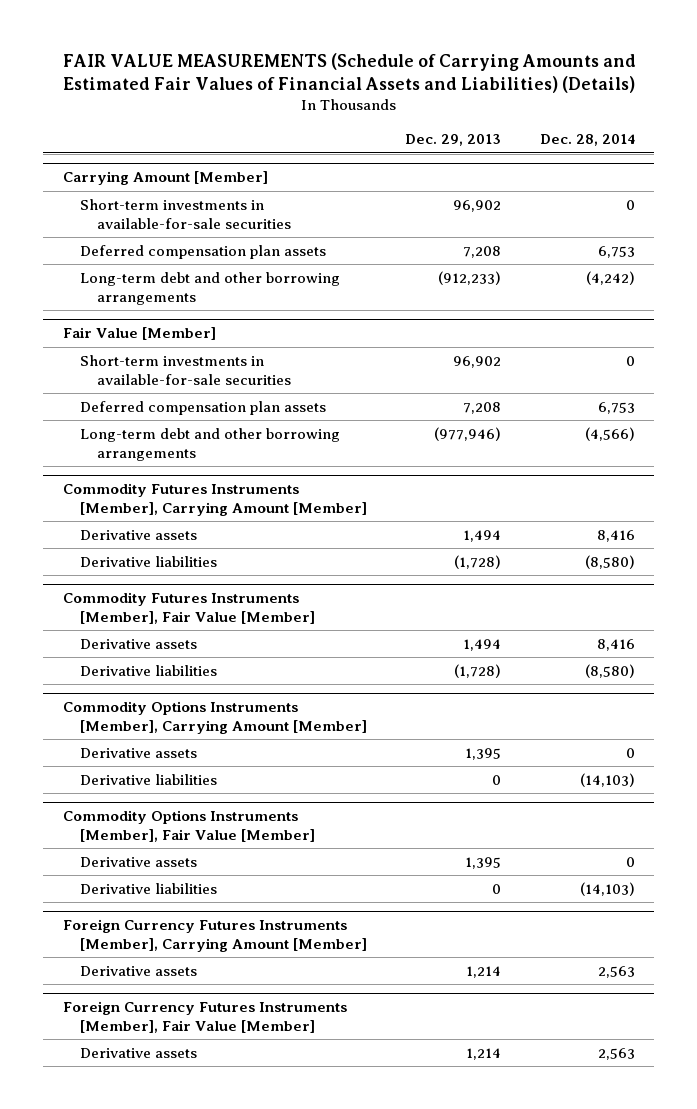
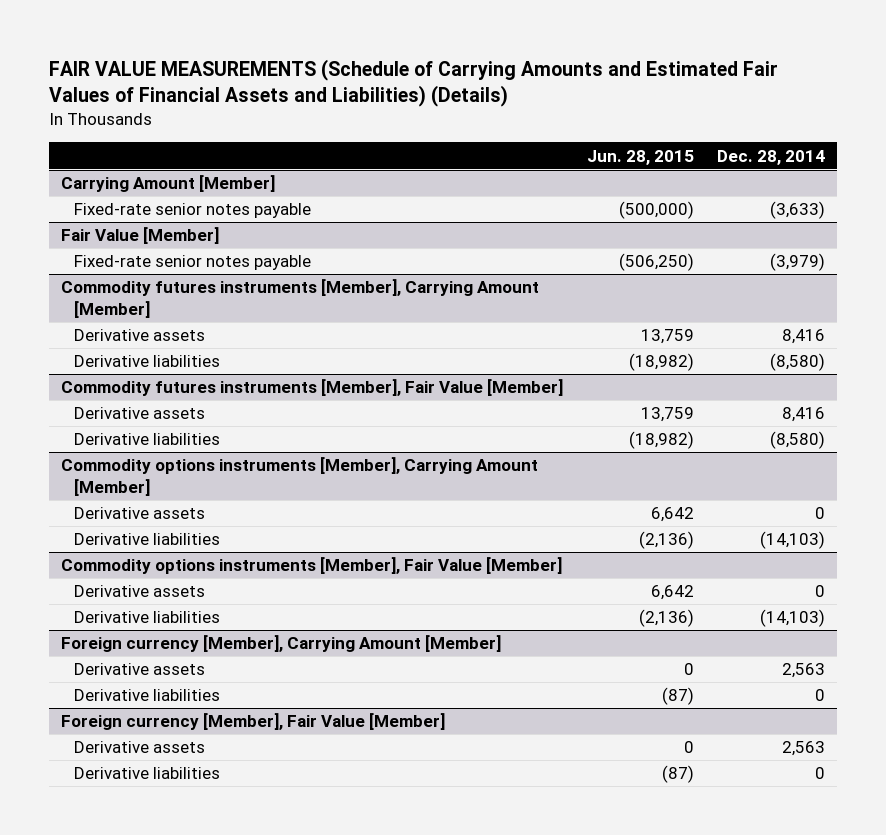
- | Dec. 29, 2013 | Dec. 28, 2014
+ | Jun. 28, 2015 | Dec. 28, 2014
@ Carrying Amount [Member]
- Short-term investments in available-for-sale securities | 96,902 | 0
- Deferred compensation plan assets | 7,208 | 6,753
- Long-term debt and other borrowing arrangements | (912,233) | (4,242)
+ Fixed-rate senior notes payable | (500,000) | (3,633)
@ Fair Value [Member]
- Short-term investments in available-for-sale securities | 96,902 | 0
- Deferred compensation plan assets | 7,208 | 6,753
- Long-term debt and other borrowing arrangements | (977,946) | (4,566)
- Commodity Futures Instruments [Member], Carrying Amount [Member]
@ Fair Value [Member]
+ Fixed-rate senior notes payable | (506,250) | (3,979)
+ Commodity futures instruments [Member], Carrying Amount [Member]
- Commodity Futures Instruments [Member], Fair Value [Member]
+ Commodity futures instruments [Member], Fair Value [Member]
- Commodity Options Instruments [Member], Carrying Amount [Member]
+ Commodity options instruments [Member], Carrying Amount [Member]
- Commodity Options Instruments [Member], Fair Value [Member]
+ Commodity options instruments [Member], Fair Value [Member]
- Foreign Currency Futures Instruments [Member], Carrying Amount [Member]
+ Foreign currency [Member], Carrying Amount [Member]
- Foreign Currency Futures Instruments [Member], Fair Value [Member]
+ Derivative liabilities | (87) | 0
+ Foreign currency [Member], Fair Value [Member]
+ Derivative liabilities | (87) | 0

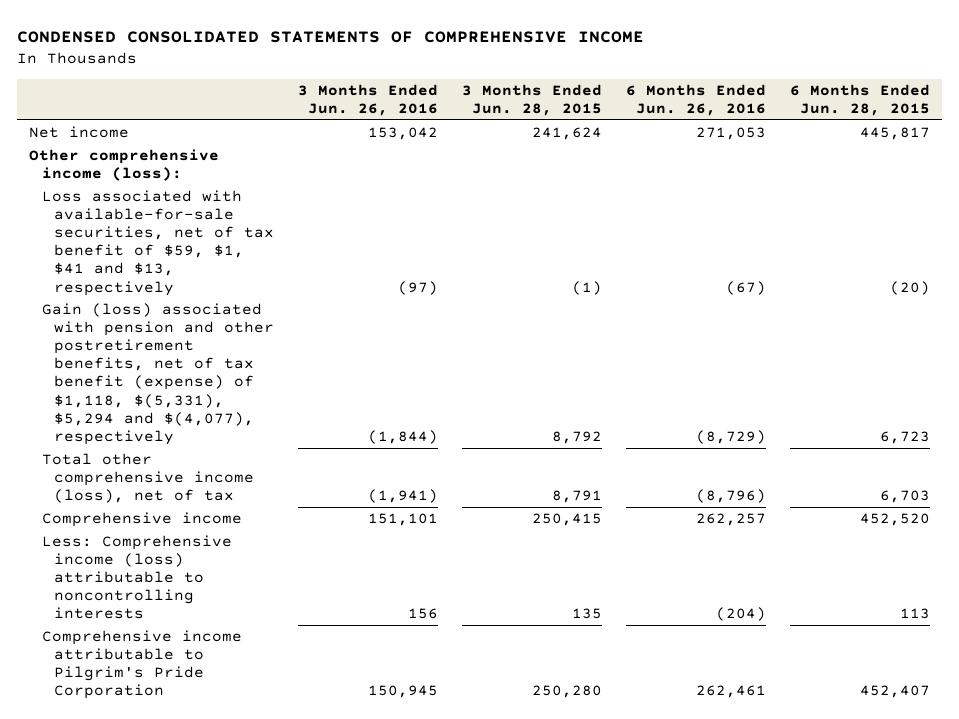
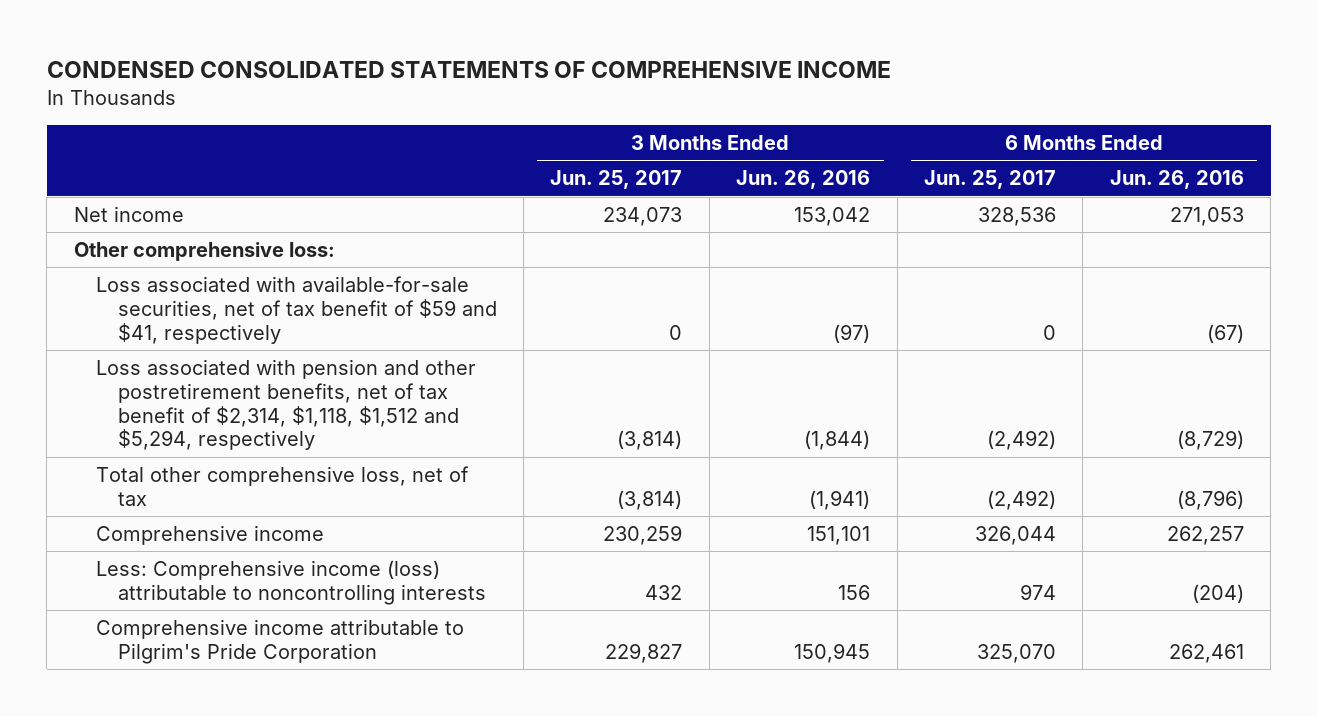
- | 3 Months Ended Jun. 26, 2016 | 3 Months Ended Jun. 28, 2015 | 6 Months Ended Jun. 26, 2016 | 6 Months Ended Jun. 28, 2015
+ | 3 Months Ended Jun. 25, 2017 | 3 Months Ended Jun. 26, 2016 | 6 Months Ended Jun. 25, 2017 | 6 Months Ended Jun. 26, 2016
- Other comprehensive income (loss):
- Loss associated with available-for-sale securities, net of tax benefit of $59, $1, $41 and $13, respectively | (97) | (1) | (67) | (20)
- Gain (loss) associated with pension and other postretirement benefits, net of tax benefit (expense) of $1,118, $(5,331), $5,294 and $(4,077), respectively | (1,844) | 8,792 | (8,729) | 6,723
- Total other comprehensive income (loss), net of tax | (1,941) | 8,791 | (8,796) | 6,703
+ Other comprehensive loss:
+ Loss associated with available-for-sale securities, net of tax benefit of $59 and $41, respectively | 0 | (97) | 0 | (67)
+ Loss associated with pension and other postretirement benefits, net of tax benefit of $2,314, $1,118, $1,512 and $5,294, respectively | (3,814) | (1,844) | (2,492) | (8,729)
+ Total other comprehensive loss, net of tax | (3,814) | (1,941) | (2,492) | (8,796)

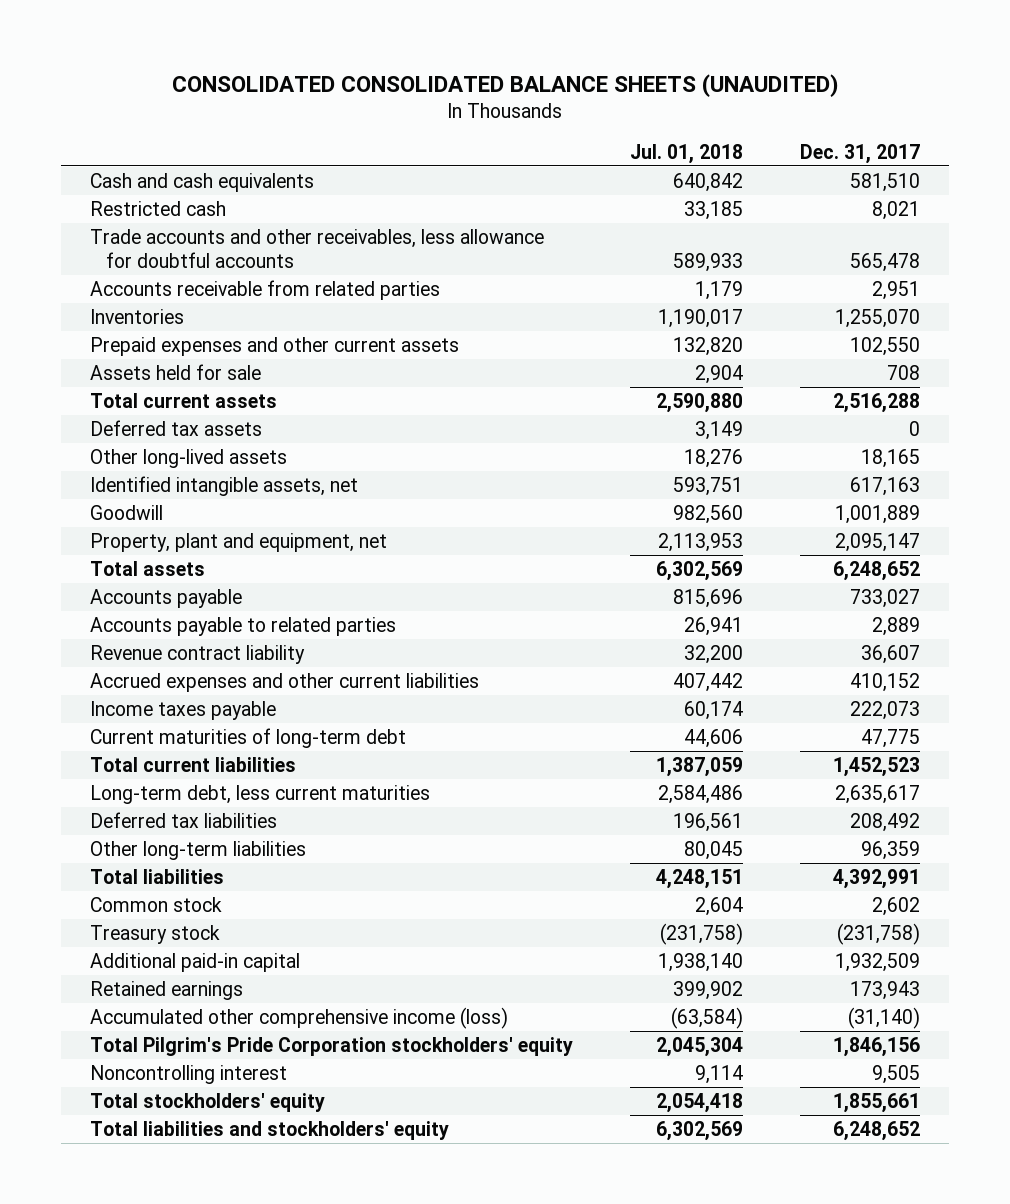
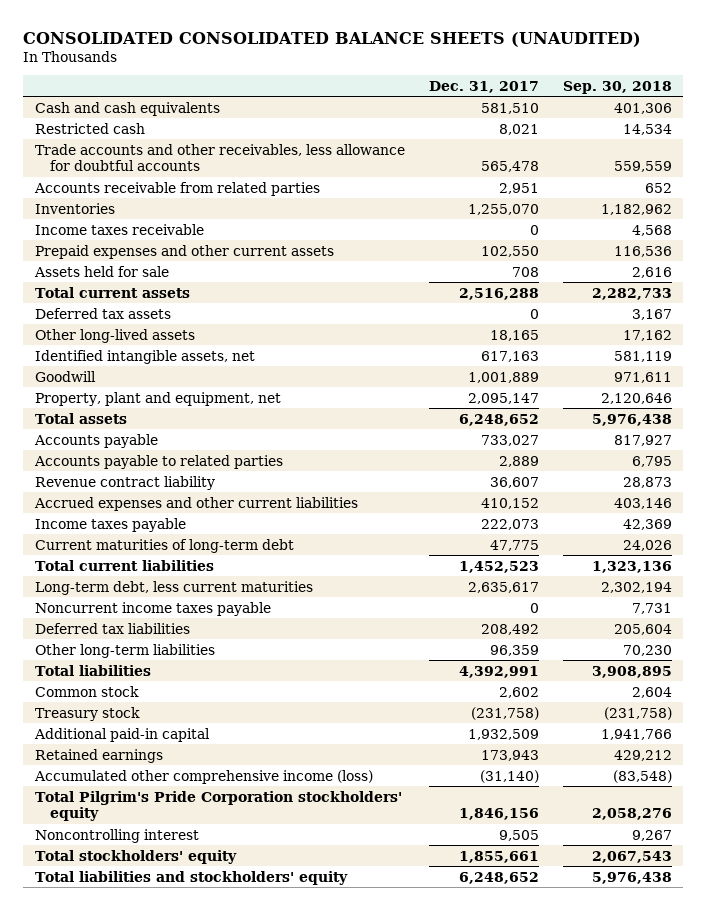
- | Jul. 01, 2018 | Dec. 31, 2017
+ | Dec. 31, 2017 | Sep. 30, 2018
+ Income taxes receivable | 0 | 4,568
+ Noncurrent income taxes payable | 0 | 7,731

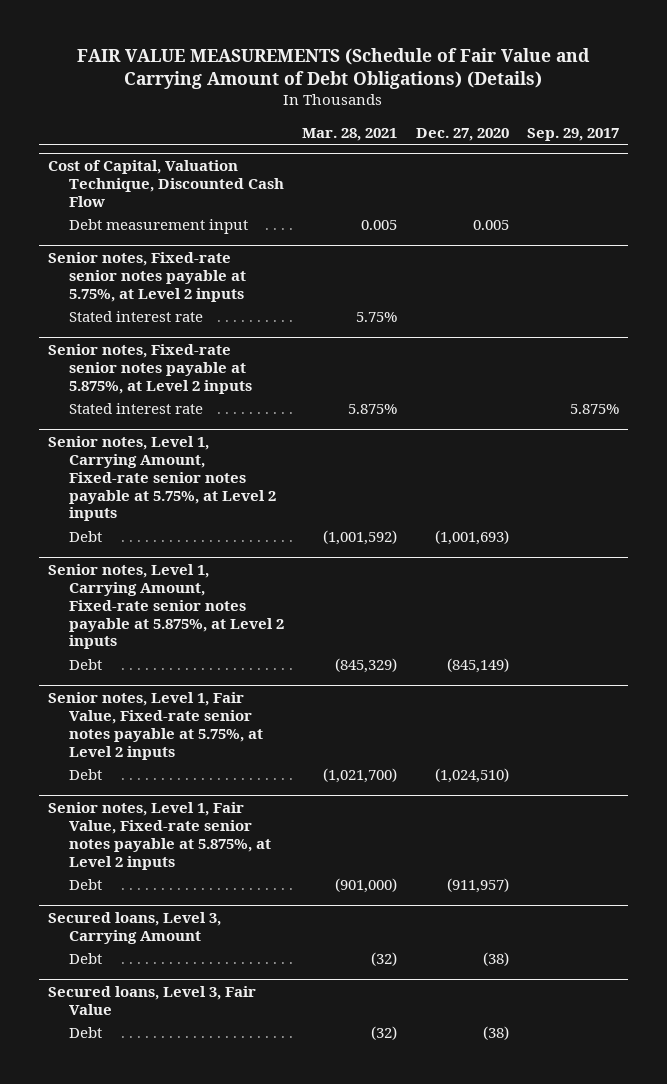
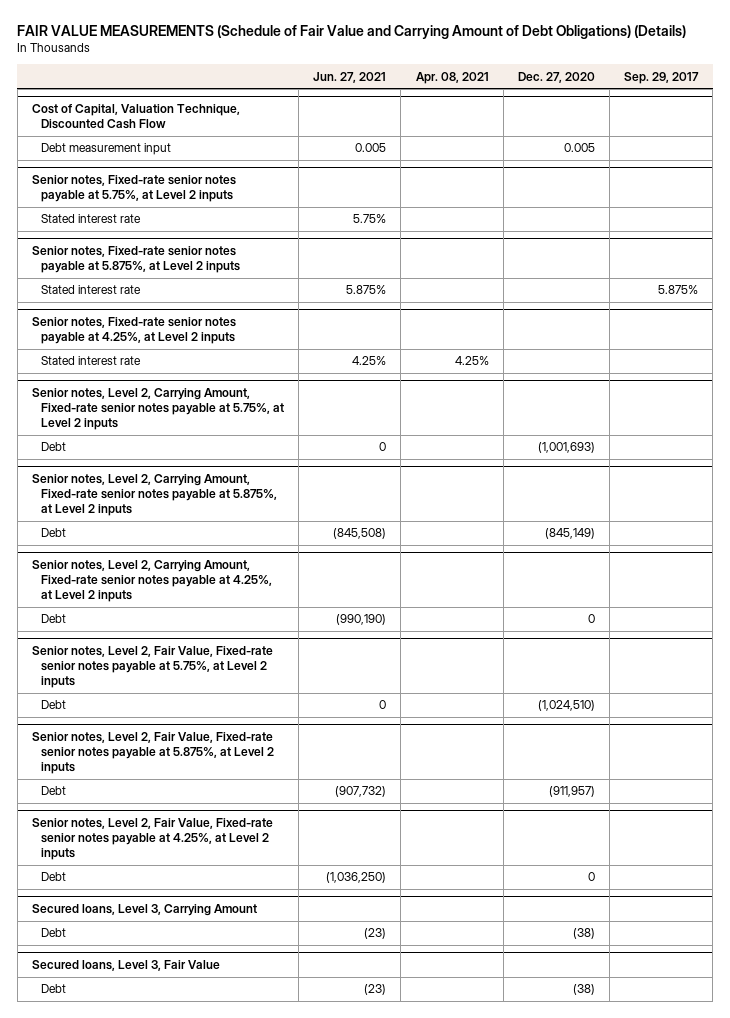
- | Mar. 28, 2021 | Dec. 27, 2020 | Sep. 29, 2017
+ | Jun. 27, 2021 | Apr. 08, 2021 | Dec. 27, 2020 | Sep. 29, 2017
- Senior notes, Level 1, Carrying Amount, Fixed-rate senior notes payable at 5.75%, at Level 2 inputs
+ Senior notes, Fixed-rate senior notes payable at 4.25%, at Level 2 inputs
+ Stated interest rate | 4.25% | 4.25% | |
+ Senior notes, Level 2, Carrying Amount, Fixed-rate senior notes payable at 5.75%, at Level 2 inputs
- Senior notes, Level 1, Carrying Amount, Fixed-rate senior notes payable at 5.875%, at Level 2 inputs
+ Senior notes, Level 2, Carrying Amount, Fixed-rate senior notes payable at 5.875%, at Level 2 inputs
- Senior notes, Level 1, Fair Value, Fixed-rate senior notes payable at 5.75%, at Level 2 inputs
+ Senior notes, Level 2, Carrying Amount, Fixed-rate senior notes payable at 4.25%, at Level 2 inputs
+ Debt | (990,190) | | 0 |
+ Senior notes, Level 2, Fair Value, Fixed-rate senior notes payable at 5.75%, at Level 2 inputs
- Senior notes, Level 1, Fair Value, Fixed-rate senior notes payable at 5.875%, at Level 2 inputs
+ Senior notes, Level 2, Fair Value, Fixed-rate senior notes payable at 5.875%, at Level 2 inputs
+ Senior notes, Level 2, Fair Value, Fixed-rate senior notes payable at 4.25%, at Level 2 inputs
+ Debt | (1,036,250) | | 0 |

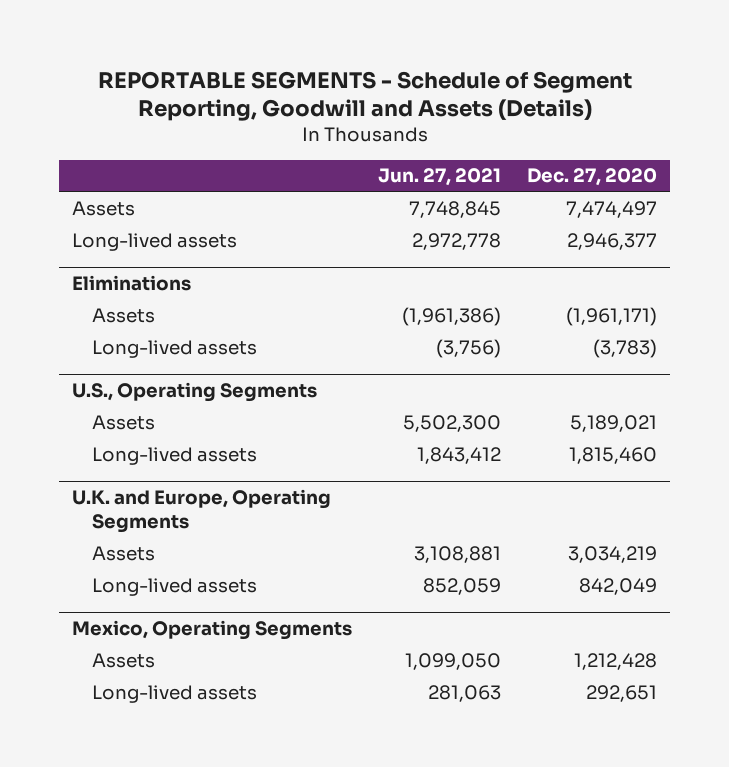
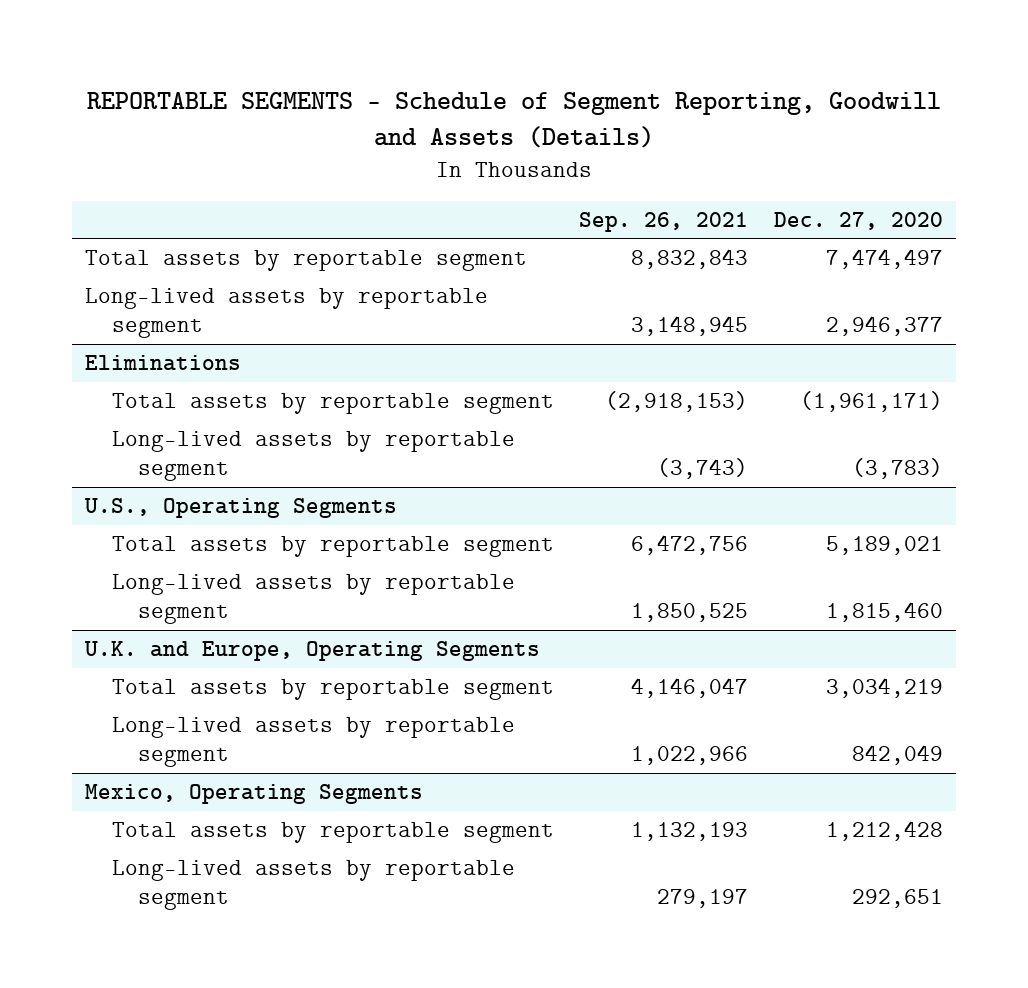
- | Jun. 27, 2021 | Dec. 27, 2020
+ | Sep. 26, 2021 | Dec. 27, 2020
- Assets | 7,748,845 | 7,474,497
- Long-lived assets | 2,972,778 | 2,946,377
+ Total assets by reportable segment | 8,832,843 | 7,474,497
+ Long-lived assets by reportable segment | 3,148,945 | 2,946,377
@ Eliminations
- Assets | (1,961,386) | (1,961,171)
- Long-lived assets | (3,756) | (3,783)
+ Total assets by reportable segment | (2,918,153) | (1,961,171)
+ Long-lived assets by reportable segment | (3,743) | (3,783)
@ U.S., Operating Segments
- Assets | 5,502,300 | 5,189,021
- Long-lived assets | 1,843,412 | 1,815,460
+ Total assets by reportable segment | 6,472,756 | 5,189,021
+ Long-lived assets by reportable segment | 1,850,525 | 1,815,460
@ U.K. and Europe, Operating Segments
- Assets | 3,108,881 | 3,034,219
- Long-lived assets | 852,059 | 842,049
+ Total assets by reportable segment | 4,146,047 | 3,034,219
+ Long-lived assets by reportable segment | 1,022,966 | 842,049
@ Mexico, Operating Segments
- Assets | 1,099,050 | 1,212,428
- Long-lived assets | 281,063 | 292,651
+ Total assets by reportable segment | 1,132,193 | 1,212,428
+ Long-lived assets by reportable segment | 279,197 | 292,651

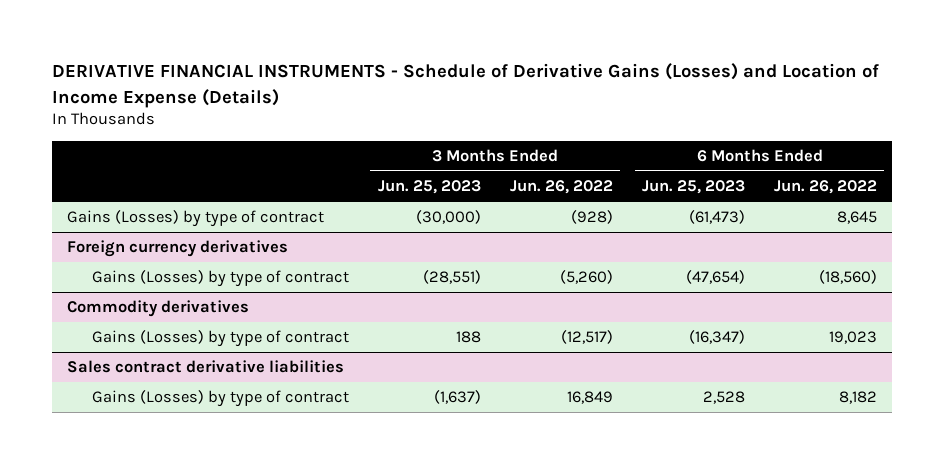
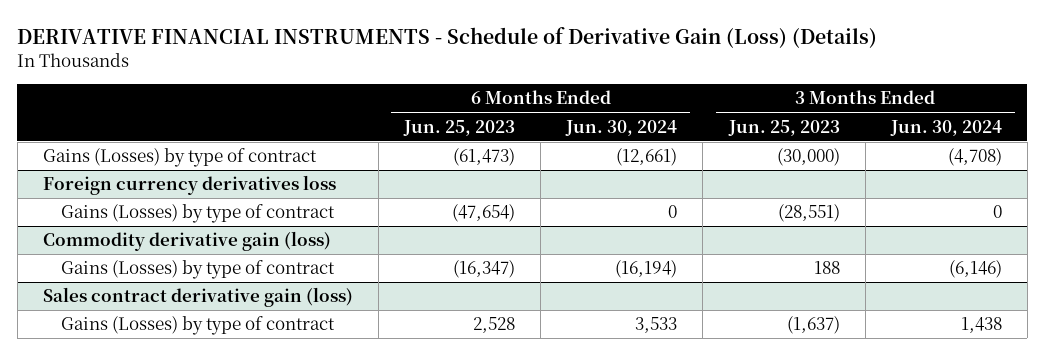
- DERIVATIVE FINANCIAL INSTRUMENTS - Schedule of Derivative Gains (Losses) and Location of Income Expense (Details)
+ DERIVATIVE FINANCIAL INSTRUMENTS - Schedule of Derivative Gain (Loss) (Details)
- | 3 Months Ended Jun. 25, 2023 | 3 Months Ended Jun. 26, 2022 | 6 Months Ended Jun. 25, 2023 | 6 Months Ended Jun. 26, 2022
+ | 6 Months Ended Jun. 25, 2023 | 6 Months Ended Jun. 30, 2024 | 3 Months Ended Jun. 25, 2023 | 3 Months Ended Jun. 30, 2024
- Foreign currency derivatives
+ Foreign currency derivatives loss
- Commodity derivatives
+ Commodity derivative gain (loss)
- Sales contract derivative liabilities
+ Sales contract derivative gain (loss)

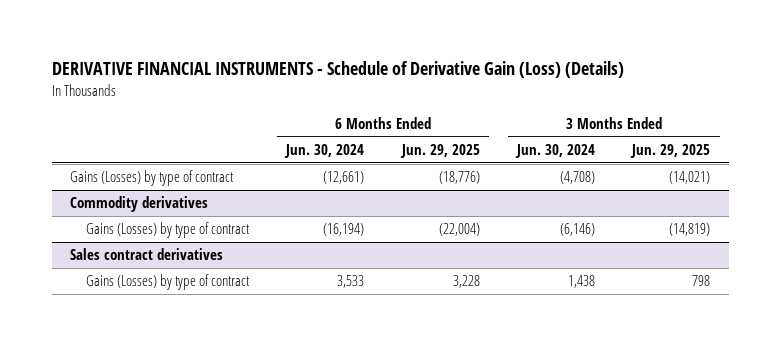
- | 6 Months Ended Jun. 25, 2023 | 6 Months Ended Jun. 30, 2024 | 3 Months Ended Jun. 25, 2023 | 3 Months Ended Jun. 30, 2024
+ | 6 Months Ended Jun. 30, 2024 | 6 Months Ended Jun. 29, 2025 | 3 Months Ended Jun. 30, 2024 | 3 Months Ended Jun. 29, 2025
- Foreign currency derivatives loss
- Gains (Losses) by type of contract | (47,654) | 0 | (28,551) | 0
- Commodity derivative gain (loss)
+ Commodity derivatives
- Sales contract derivative gain (loss)
+ Sales contract derivatives

